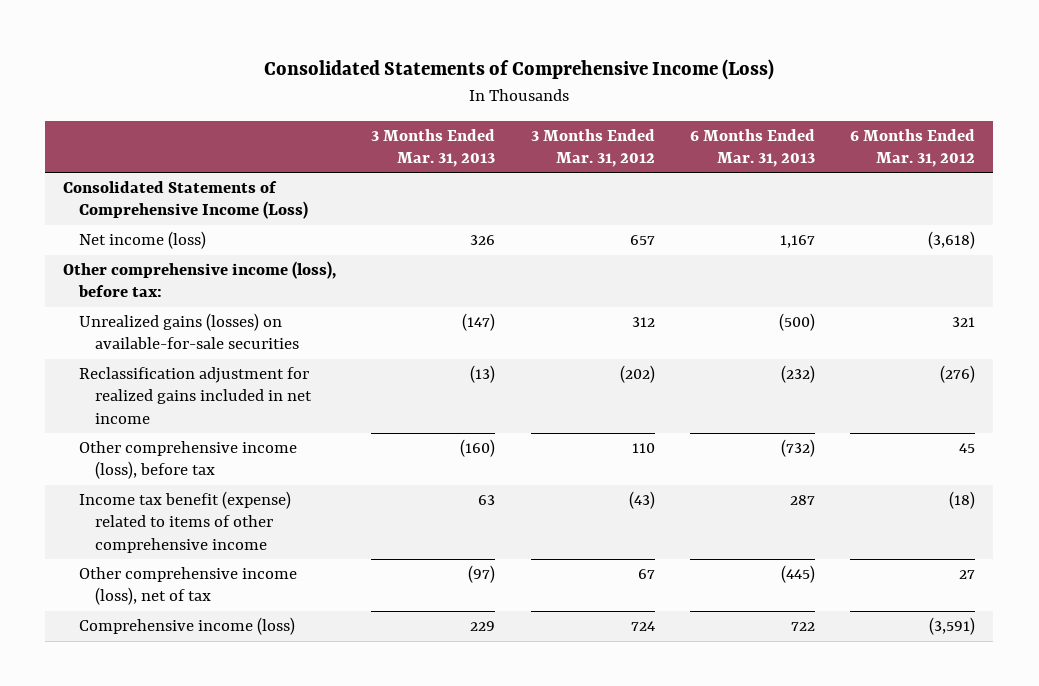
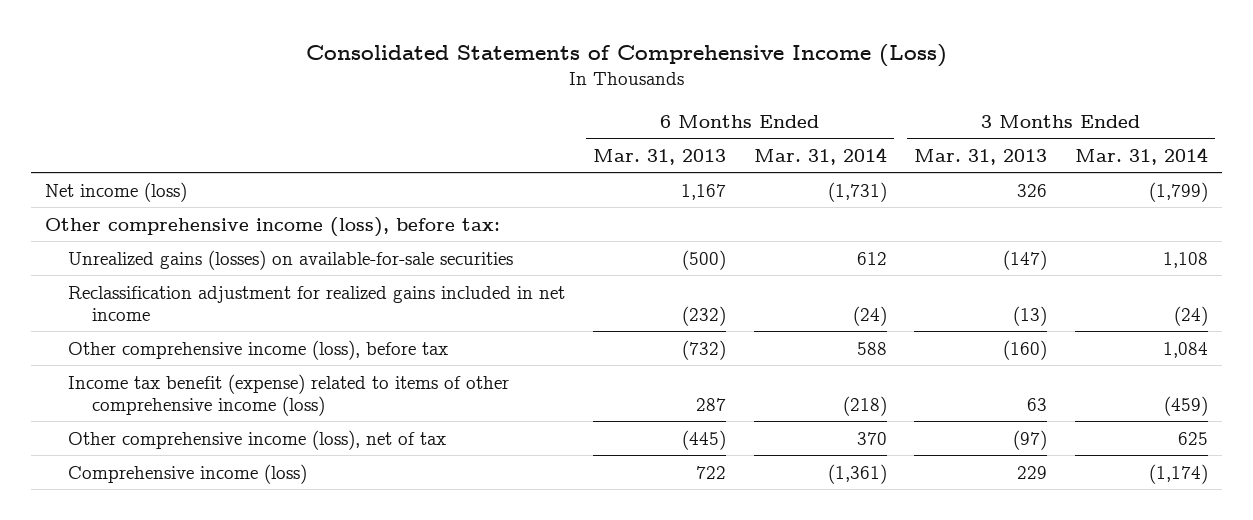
- | 3 Months Ended Mar. 31, 2013 | 3 Months Ended Mar. 31, 2012 | 6 Months Ended Mar. 31, 2013 | 6 Months Ended Mar. 31, 2012
+ | 6 Months Ended Mar. 31, 2013 | 6 Months Ended Mar. 31, 2014 | 3 Months Ended Mar. 31, 2013 | 3 Months Ended Mar. 31, 2014
- Consolidated Statements of Comprehensive Income (Loss)
- Income tax benefit (expense) related to items of other comprehensive income | 63 | (43) | 287 | (18)
+ Income tax benefit (expense) related to items of other comprehensive income (loss) | 287 | (218) | 63 | (459)

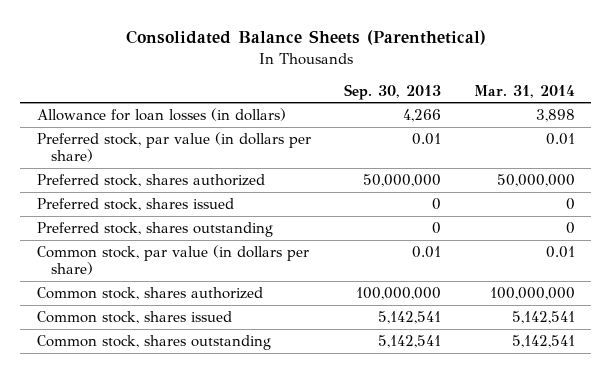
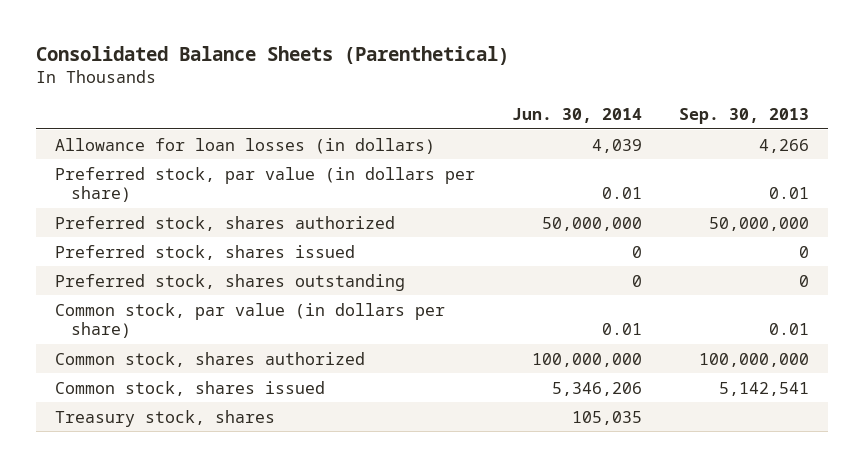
- | Sep. 30, 2013 | Mar. 31, 2014
+ | Jun. 30, 2014 | Sep. 30, 2013
- Common stock, shares outstanding | 5,142,541 | 5,142,541
+ Treasury stock, shares | 105,035 |

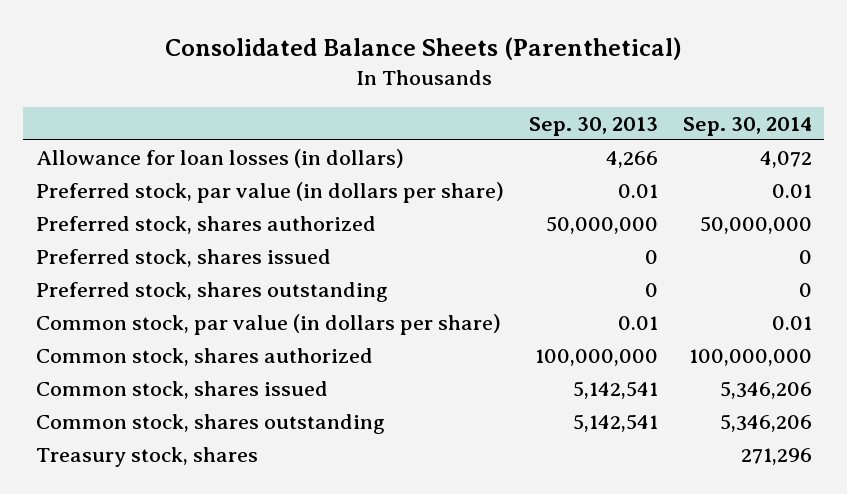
- | Jun. 30, 2014 | Sep. 30, 2013
+ | Sep. 30, 2013 | Sep. 30, 2014
+ Common stock, shares outstanding | 5,142,541 | 5,346,206

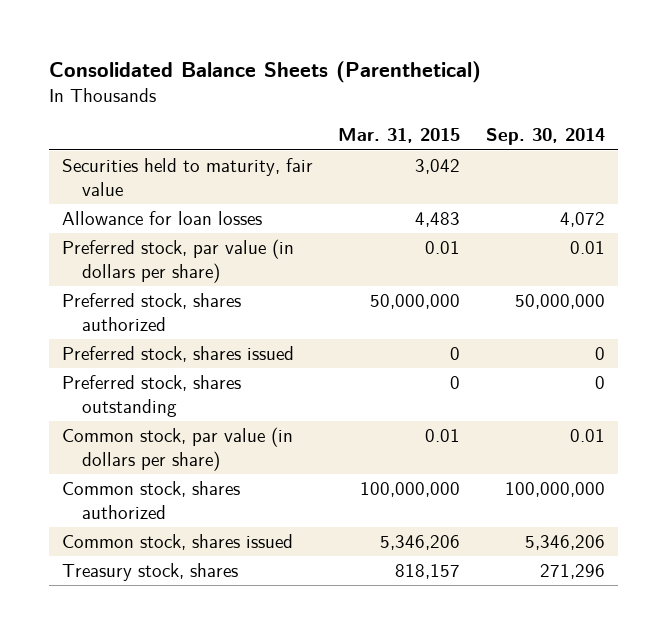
- | Sep. 30, 2013 | Sep. 30, 2014
+ | Mar. 31, 2015 | Sep. 30, 2014
- Allowance for loan losses (in dollars) | 4,266 | 4,072
+ Securities held to maturity, fair value | 3,042 |
+ Allowance for loan losses | 4,483 | 4,072
- Common stock, shares outstanding | 5,142,541 | 5,346,206

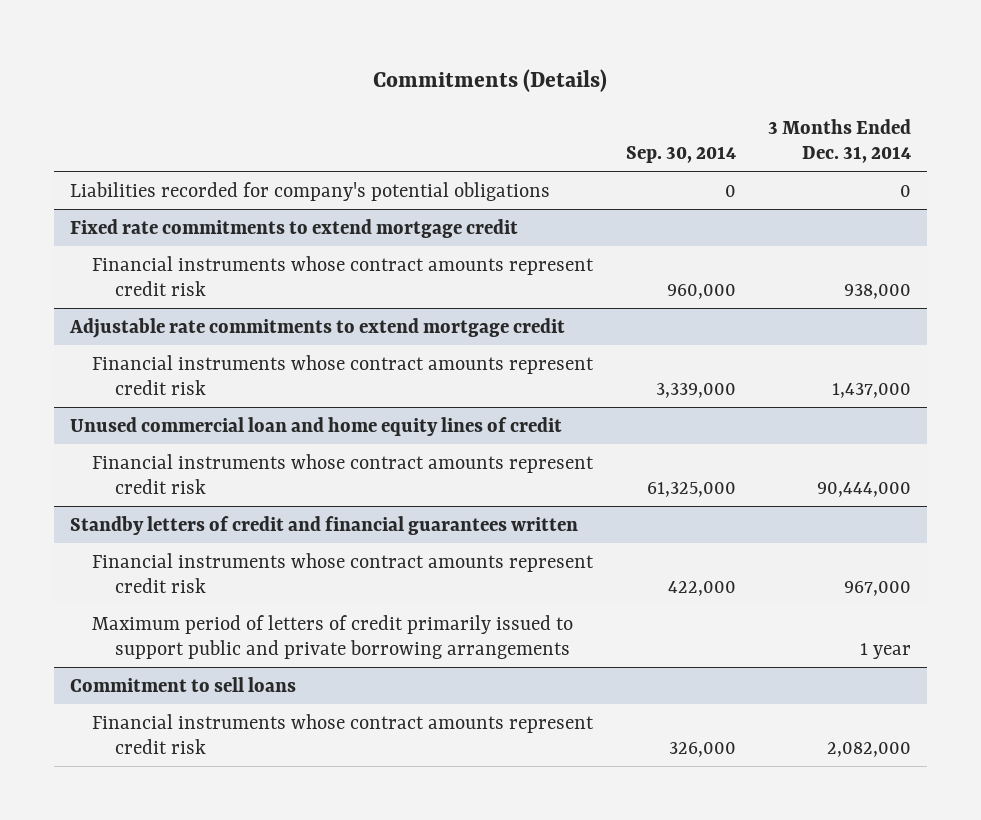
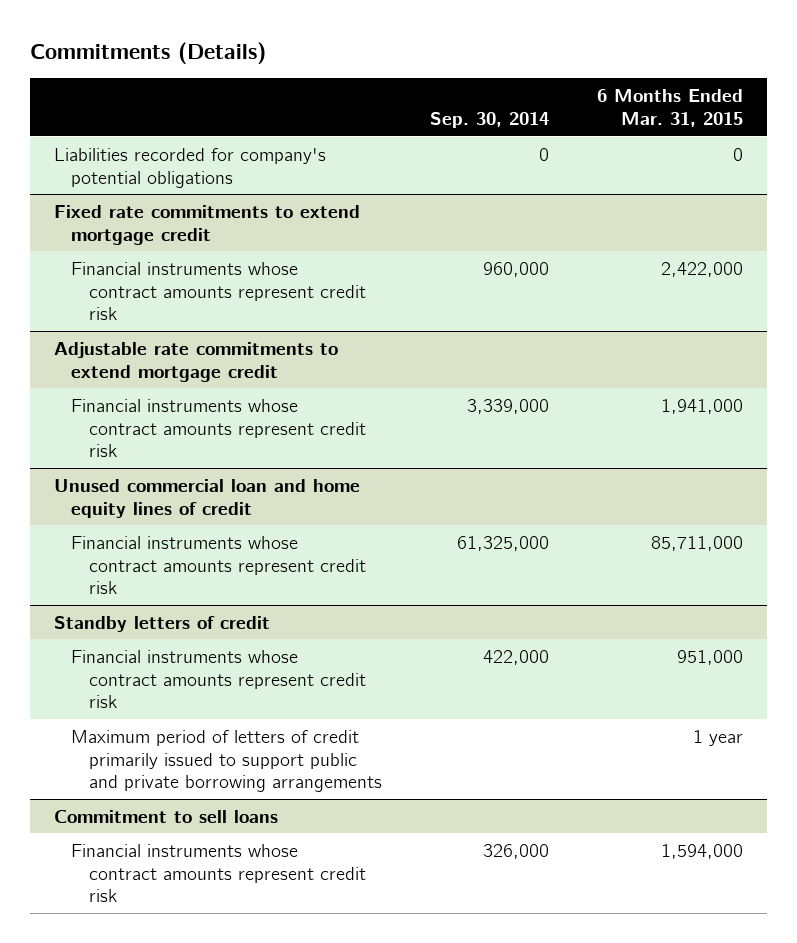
- | Sep. 30, 2014 | 3 Months Ended Dec. 31, 2014
+ | Sep. 30, 2014 | 6 Months Ended Mar. 31, 2015
- Standby letters of credit and financial guarantees written
+ Standby letters of credit

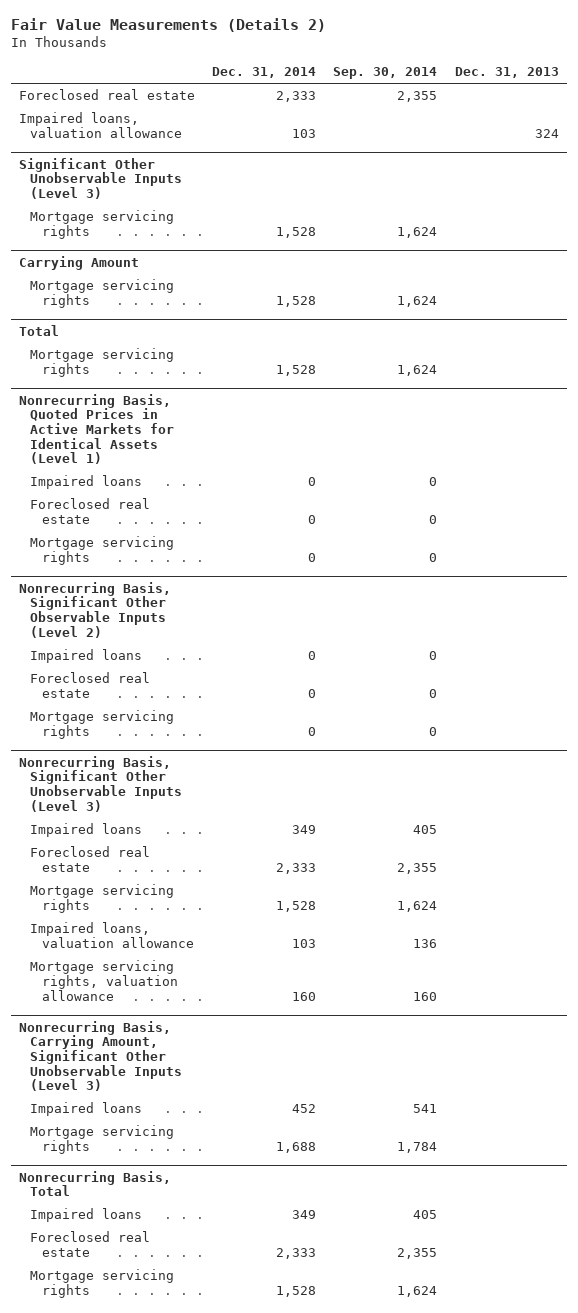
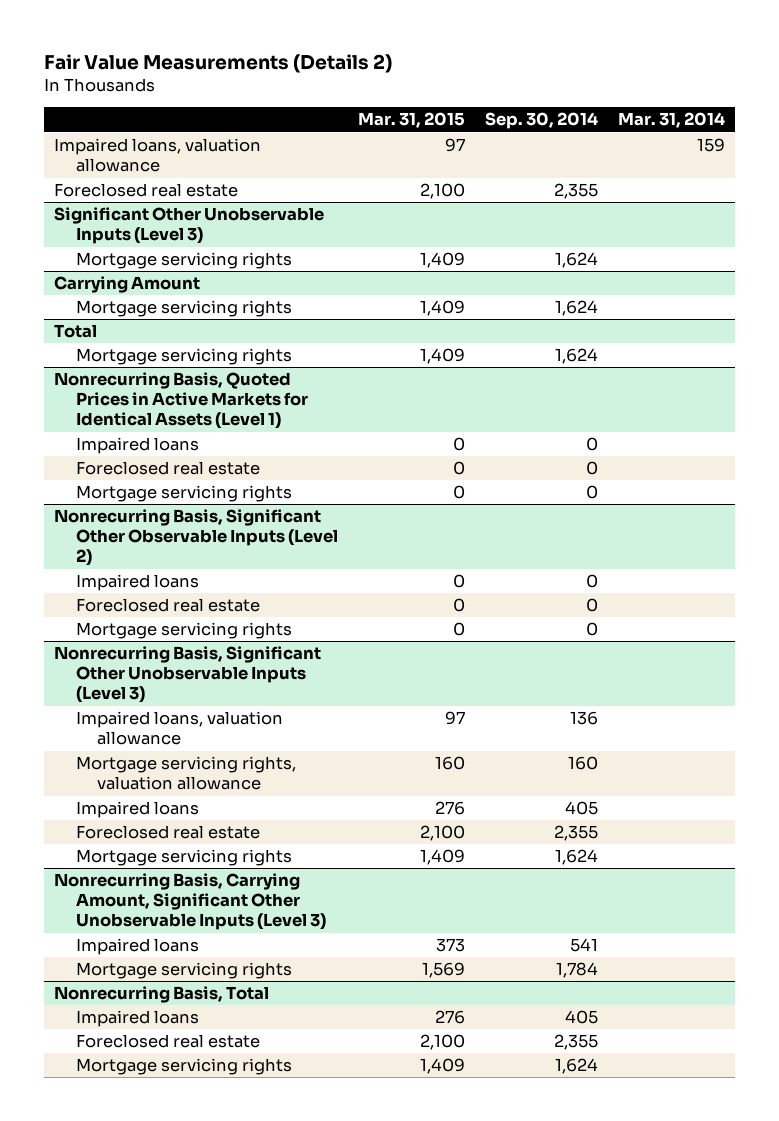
- | Dec. 31, 2014 | Sep. 30, 2014 | Dec. 31, 2013
+ | Mar. 31, 2015 | Sep. 30, 2014 | Mar. 31, 2014
moved down: Foreclosed real estate | 2,100 | 2,355 |
@ Nonrecurring Basis, Significant Other Unobservable Inputs (Level 3)
moved up: Impaired loans, valuation allowance | 97 | 136 |
moved up: Mortgage servicing rights, valuation allowance | 160 | 160 |

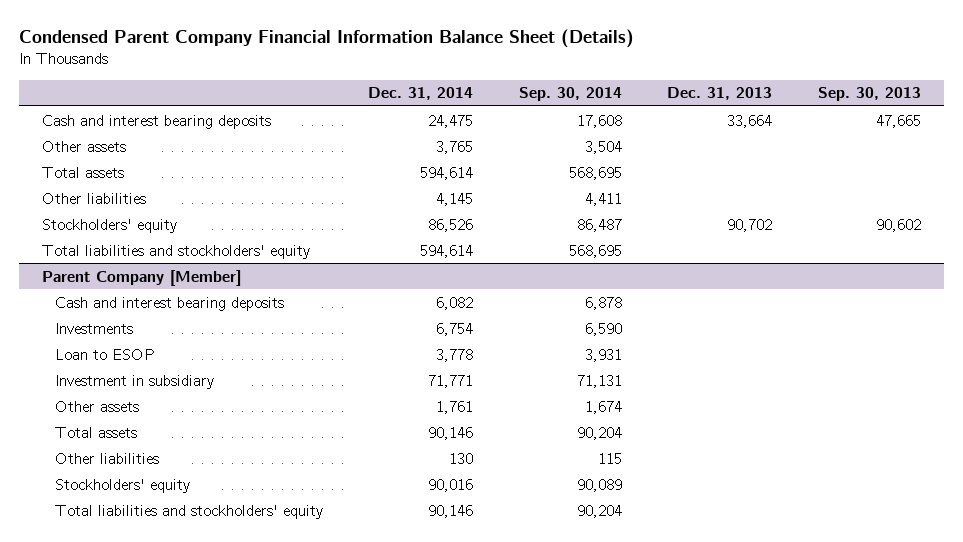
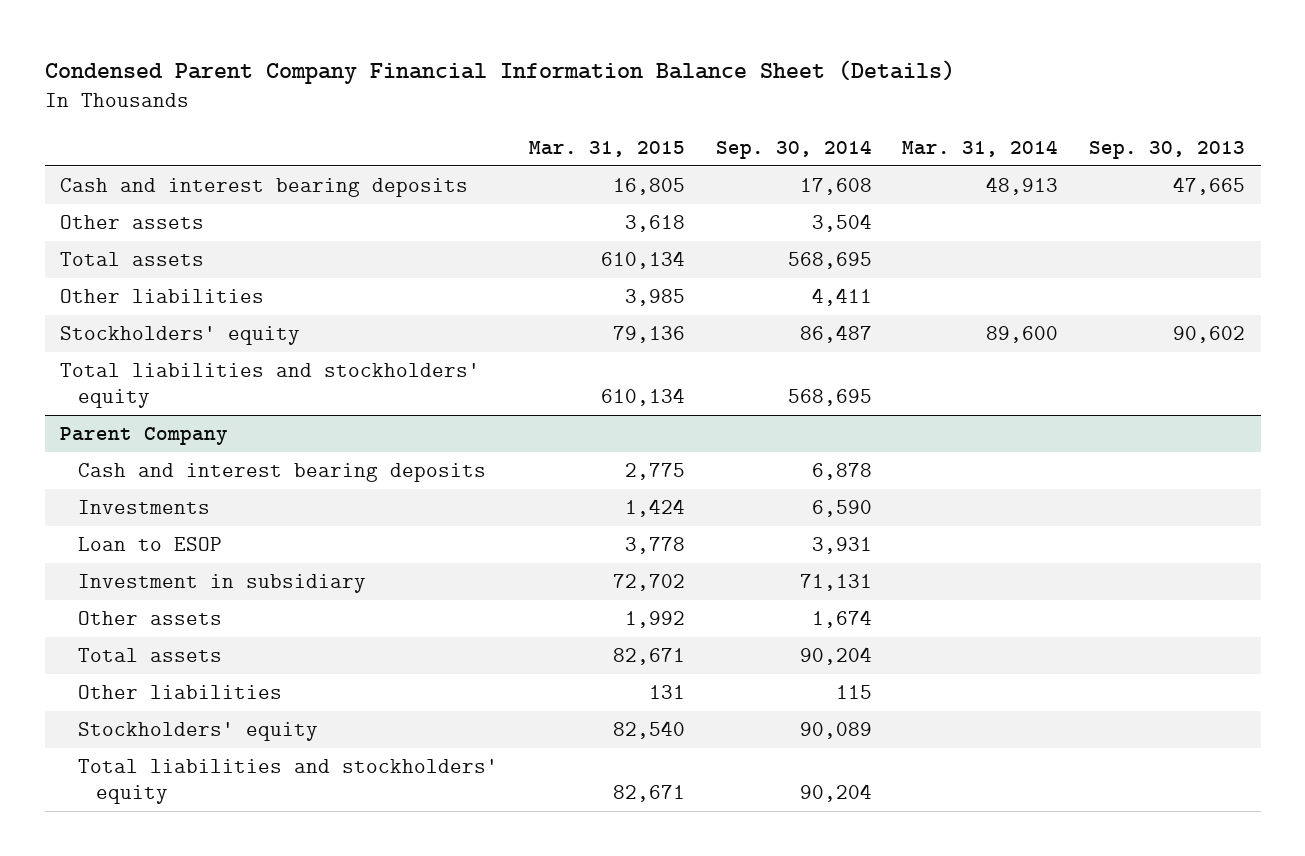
- | Dec. 31, 2014 | Sep. 30, 2014 | Dec. 31, 2013 | Sep. 30, 2013
+ | Mar. 31, 2015 | Sep. 30, 2014 | Mar. 31, 2014 | Sep. 30, 2013
- Parent Company [Member]
+ Parent Company

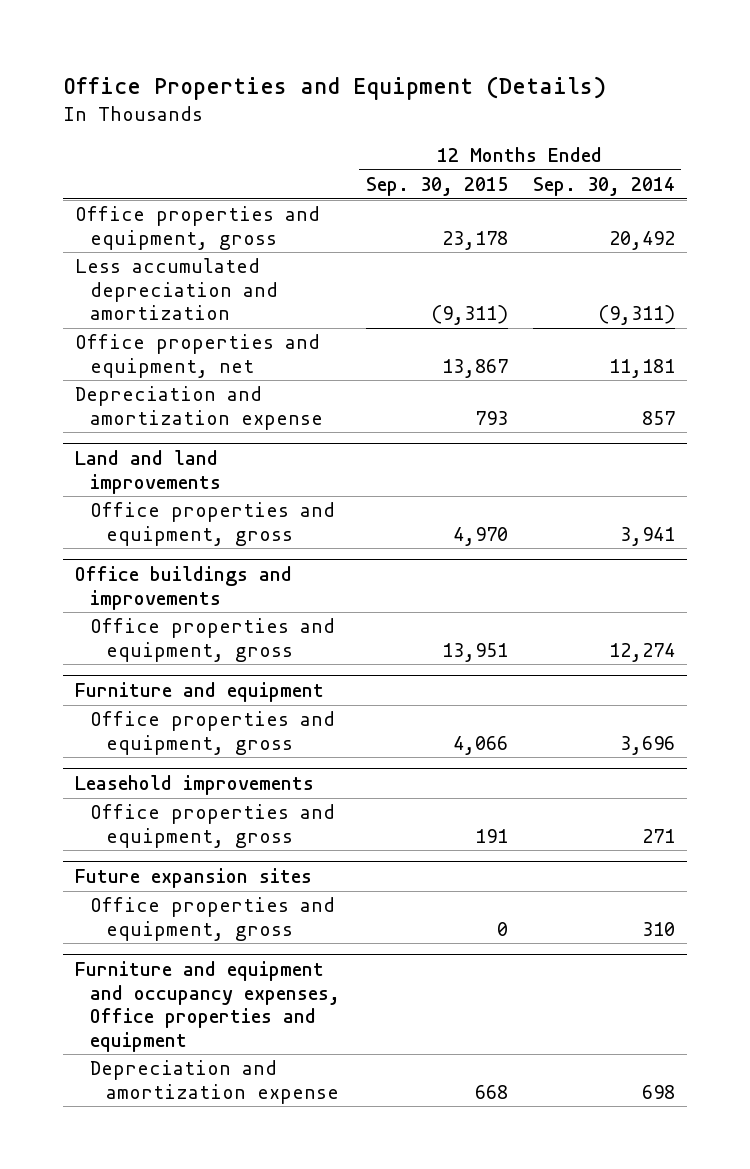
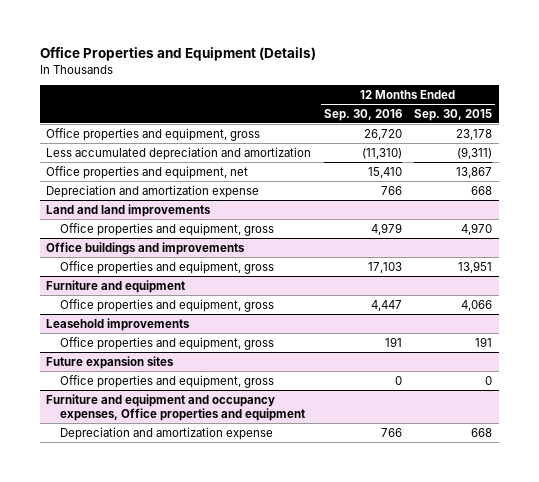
- | 12 Months Ended Sep. 30, 2015 | 12 Months Ended Sep. 30, 2014
+ | 12 Months Ended Sep. 30, 2016 | 12 Months Ended Sep. 30, 2015
- Depreciation and amortization expense | 793 | 857
+ Depreciation and amortization expense | 766 | 668

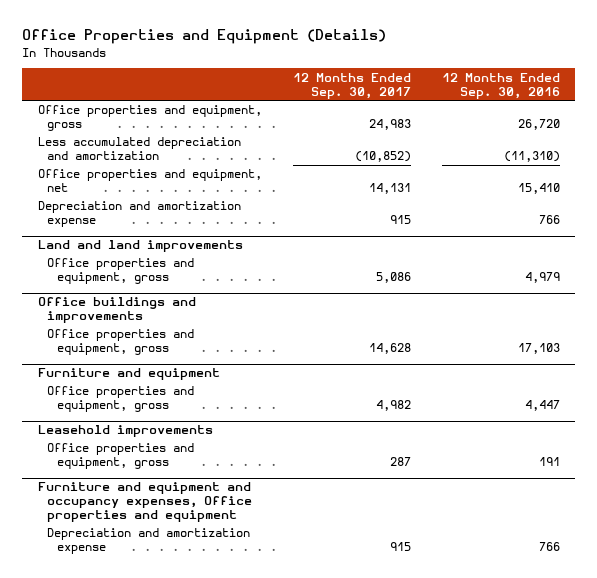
- | 12 Months Ended Sep. 30, 2016 | 12 Months Ended Sep. 30, 2015
+ | 12 Months Ended Sep. 30, 2017 | 12 Months Ended Sep. 30, 2016
- Future expansion sites
- Office properties and equipment, gross | 0 | 0

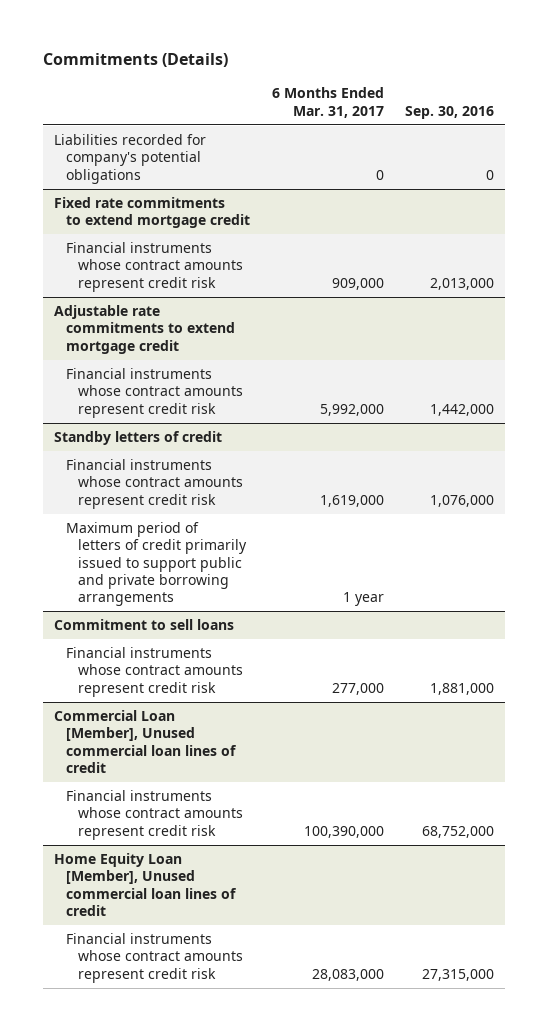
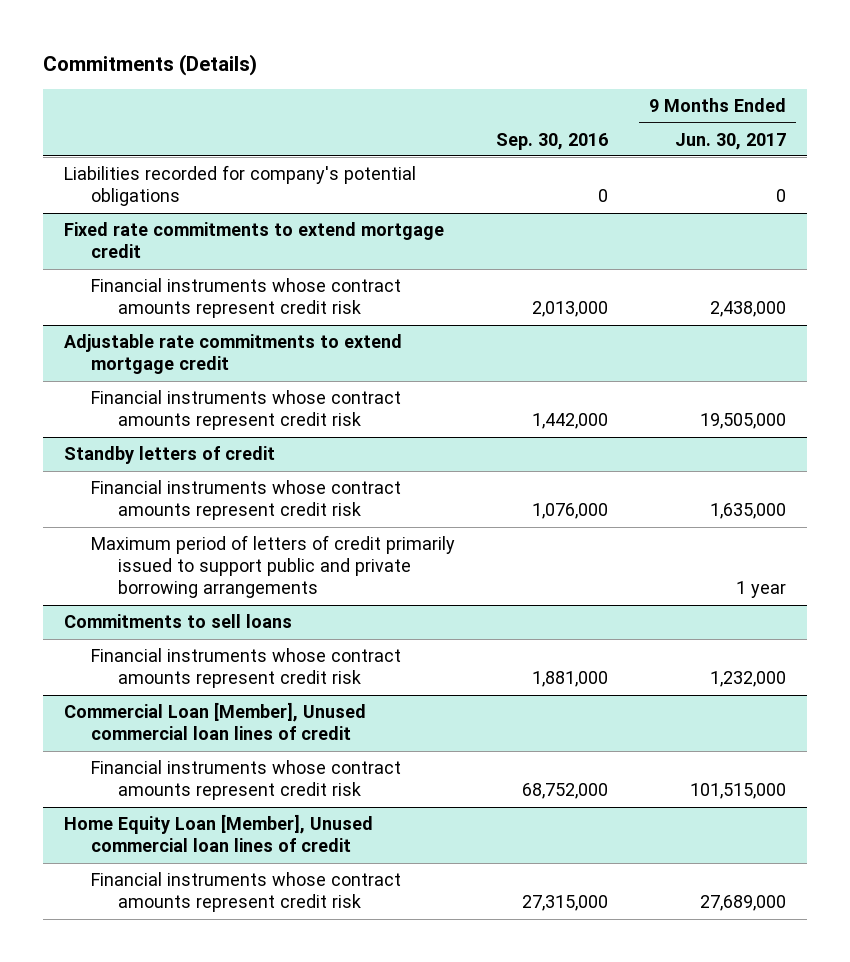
- | 6 Months Ended Mar. 31, 2017 | Sep. 30, 2016
+ | Sep. 30, 2016 | 9 Months Ended Jun. 30, 2017
- Commitment to sell loans
+ Commitments to sell loans

